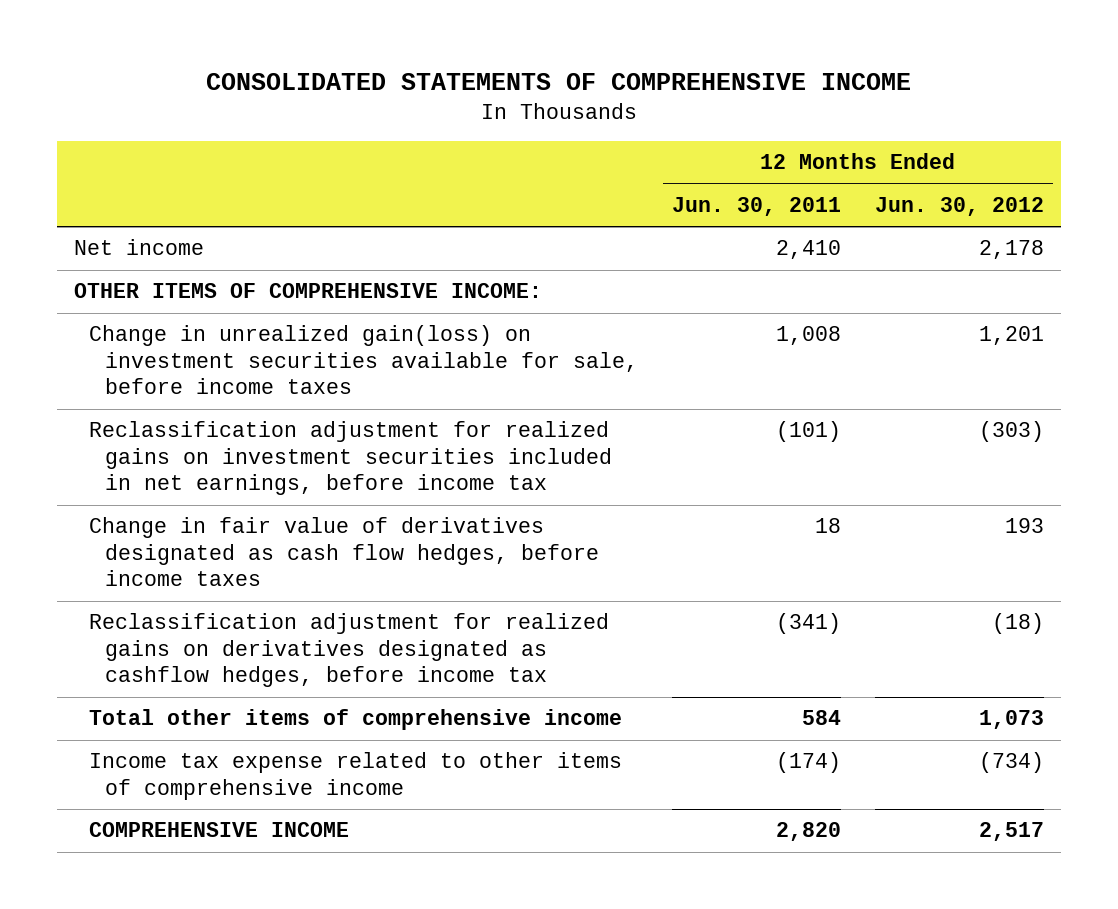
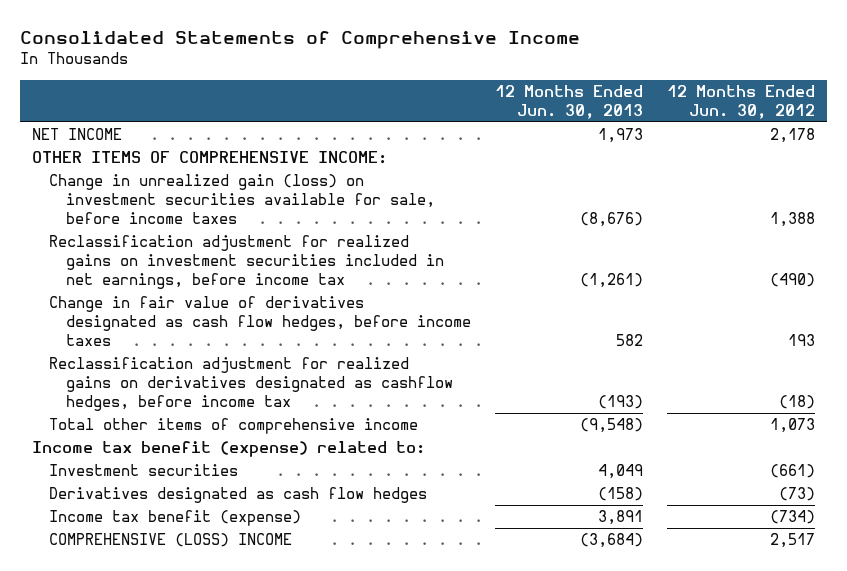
- CONSOLIDATED STATEMENTS OF COMPREHENSIVE INCOME
+ Consolidated Statements of Comprehensive Income
- | 12 Months Ended Jun. 30, 2011 | 12 Months Ended Jun. 30, 2012
+ | 12 Months Ended Jun. 30, 2013 | 12 Months Ended Jun. 30, 2012
- Net income | 2,410 | 2,178
+ NET INCOME | 1,973 | 2,178
- Change in unrealized gain(loss) on investment securities available for sale, before income taxes | 1,008 | 1,201
- Reclassification adjustment for realized gains on investment securities included in net earnings, before income tax | (101) | (303)
+ Change in unrealized gain (loss) on investment securities available for sale, before income taxes | (8,676) | 1,388
+ Reclassification adjustment for realized gains on investment securities included in net earnings, before income tax | (1,261) | (490)
- Income tax expense related to other items of comprehensive income | (174) | (734)
- COMPREHENSIVE INCOME | 2,820 | 2,517
+ Income tax benefit (expense) related to:
+ Investment securities | 4,049 | (661)
+ Derivatives designated as cash flow hedges | (158) | (73)
+ Income tax benefit (expense) | 3,891 | (734)
+ COMPREHENSIVE (LOSS) INCOME | (3,684) | 2,517

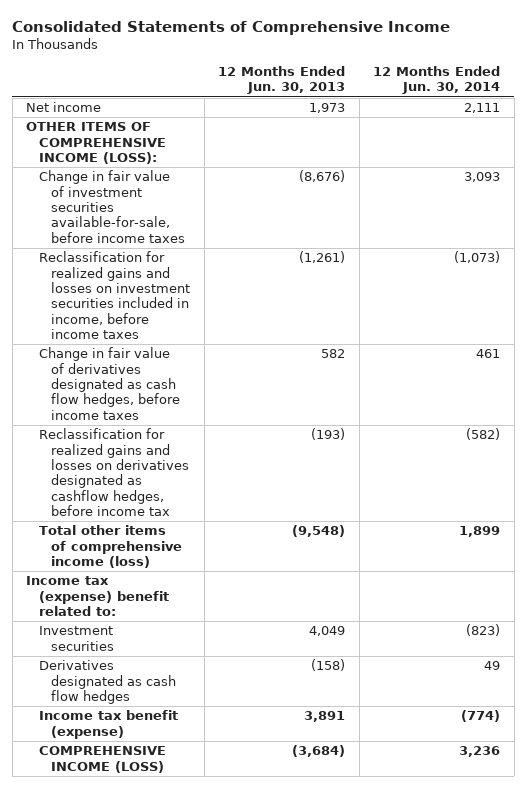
- | 12 Months Ended Jun. 30, 2013 | 12 Months Ended Jun. 30, 2012
+ | 12 Months Ended Jun. 30, 2013 | 12 Months Ended Jun. 30, 2014
- NET INCOME | 1,973 | 2,178
- OTHER ITEMS OF COMPREHENSIVE INCOME:
- Change in unrealized gain (loss) on investment securities available for sale, before income taxes | (8,676) | 1,388
- Reclassification adjustment for realized gains on investment securities included in net earnings, before income tax | (1,261) | (490)
+ Net income | 1,973 | 2,111
+ OTHER ITEMS OF COMPREHENSIVE INCOME (LOSS):
+ Change in fair value of investment securities available-for-sale, before income taxes | (8,676) | 3,093
+ Reclassification for realized gains and losses on investment securities included in income, before income taxes | (1,261) | (1,073)
- Reclassification adjustment for realized gains on derivatives designated as cashflow hedges, before income tax | (193) | (18)
- Total other items of comprehensive income | (9,548) | 1,073
- Income tax benefit (expense) related to:
+ Reclassification for realized gains and losses on derivatives designated as cashflow hedges, before income tax | (193) | (582)
+ Total other items of comprehensive income (loss) | (9,548) | 1,899
+ Income tax (expense) benefit related to:
- COMPREHENSIVE (LOSS) INCOME | (3,684) | 2,517
+ COMPREHENSIVE INCOME (LOSS) | (3,684) | 3,236

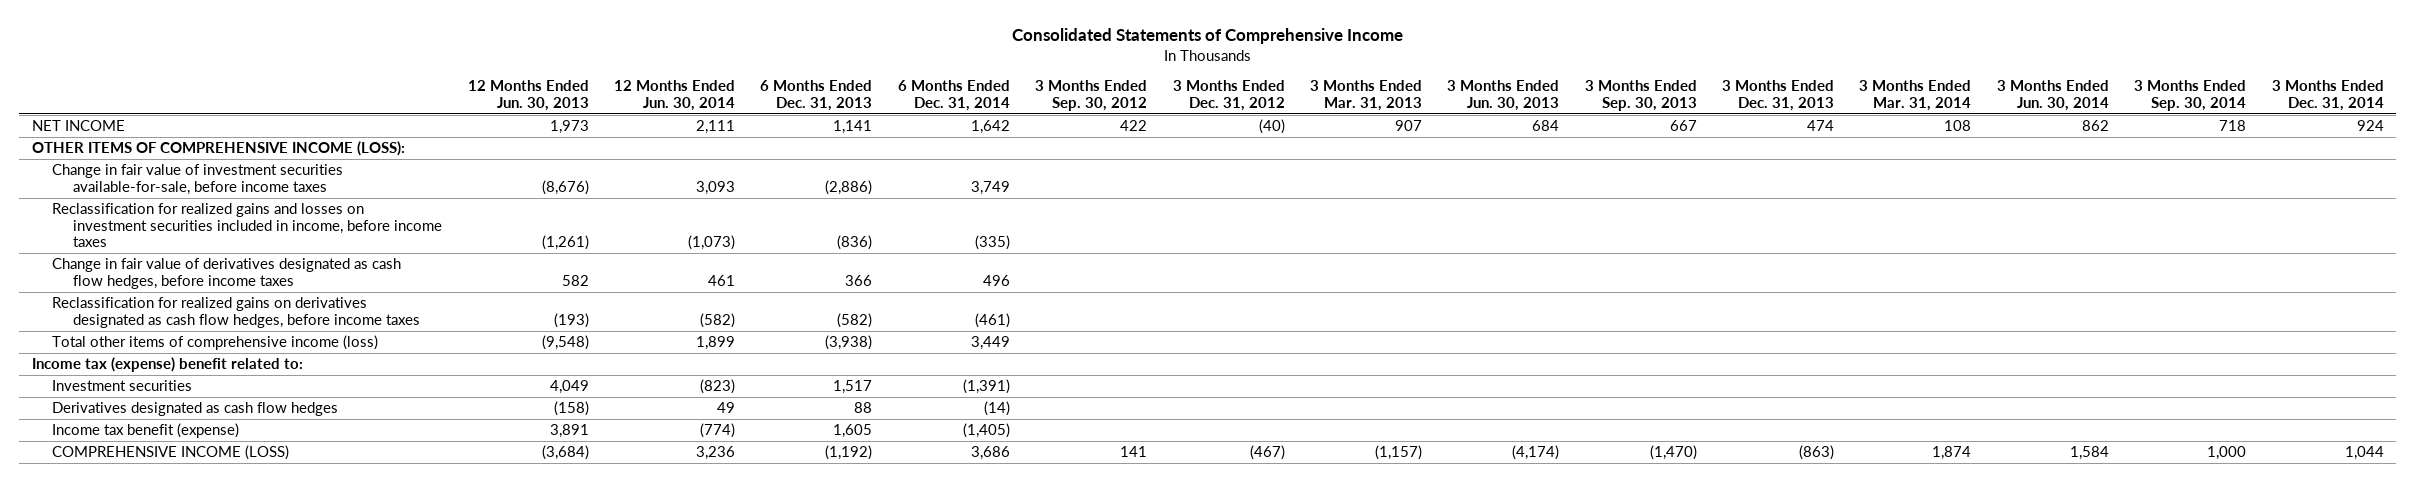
- | 12 Months Ended Jun. 30, 2013 | 12 Months Ended Jun. 30, 2014
+ | 12 Months Ended Jun. 30, 2013 | 12 Months Ended Jun. 30, 2014 | 6 Months Ended Dec. 31, 2013 | 6 Months Ended Dec. 31, 2014 | 3 Months Ended Sep. 30, 2012 | 3 Months Ended Dec. 31, 2012 | 3 Months Ended Mar. 31, 2013 | 3 Months Ended Jun. 30, 2013 | 3 Months Ended Sep. 30, 2013 | 3 Months Ended Dec. 31, 2013 | 3 Months Ended Mar. 31, 2014 | 3 Months Ended Jun. 30, 2014 | 3 Months Ended Sep. 30, 2014 | 3 Months Ended Dec. 31, 2014
- Net income | 1,973 | 2,111
+ NET INCOME | 1,973 | 2,111 | 1,141 | 1,642 | 422 | (40) | 907 | 684 | 667 | 474 | 108 | 862 | 718 | 924
- Reclassification for realized gains and losses on derivatives designated as cashflow hedges, before income tax | (193) | (582)
+ Reclassification for realized gains on derivatives designated as cash flow hedges, before income taxes | (193) | (582) | (582) | (461) | | | | | | | | | |

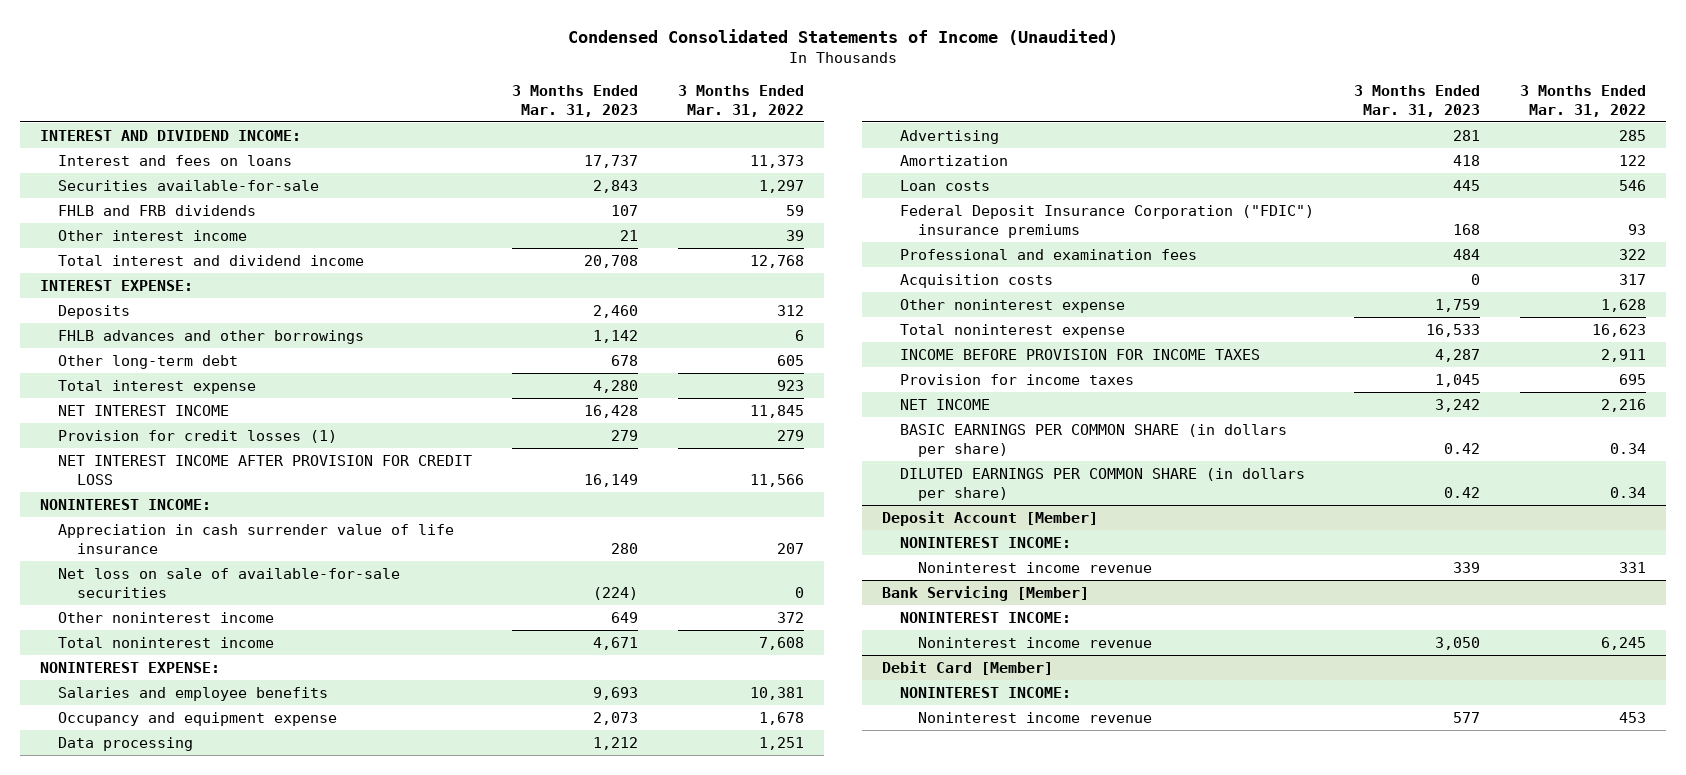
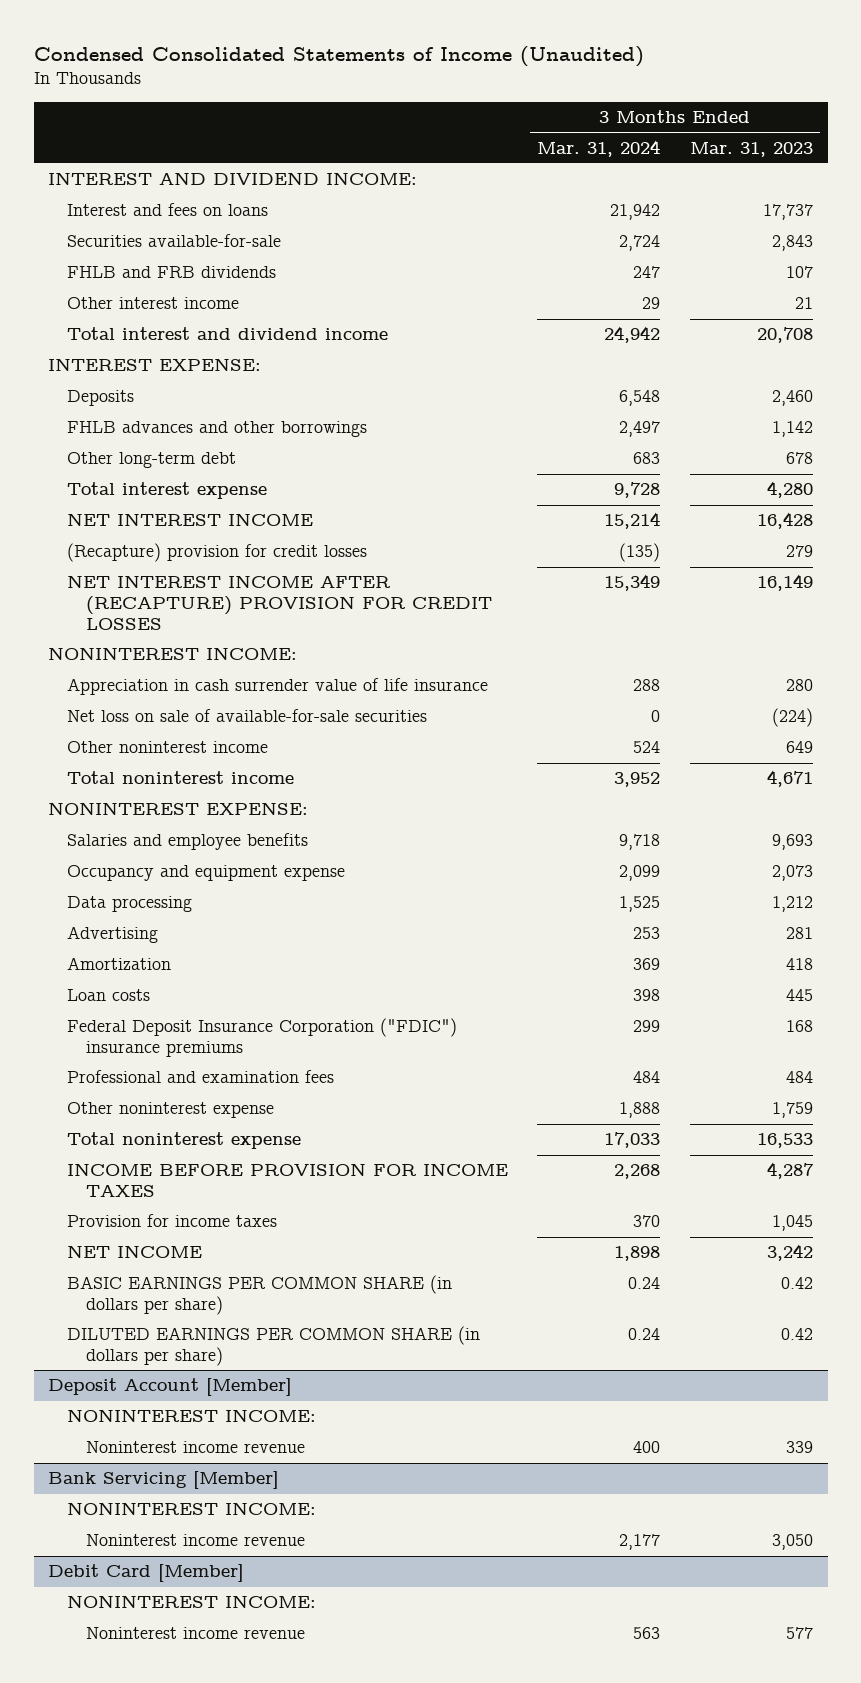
- | 3 Months Ended Mar. 31, 2023 | 3 Months Ended Mar. 31, 2022
+ | 3 Months Ended Mar. 31, 2024 | 3 Months Ended Mar. 31, 2023
- Provision for credit losses (1) | 279 | 279
- NET INTEREST INCOME AFTER PROVISION FOR CREDIT LOSS | 16,149 | 11,566
+ (Recapture) provision for credit losses | (135) | 279
+ NET INTEREST INCOME AFTER (RECAPTURE) PROVISION FOR CREDIT LOSSES | 15,349 | 16,149
- Acquisition costs | 0 | 317

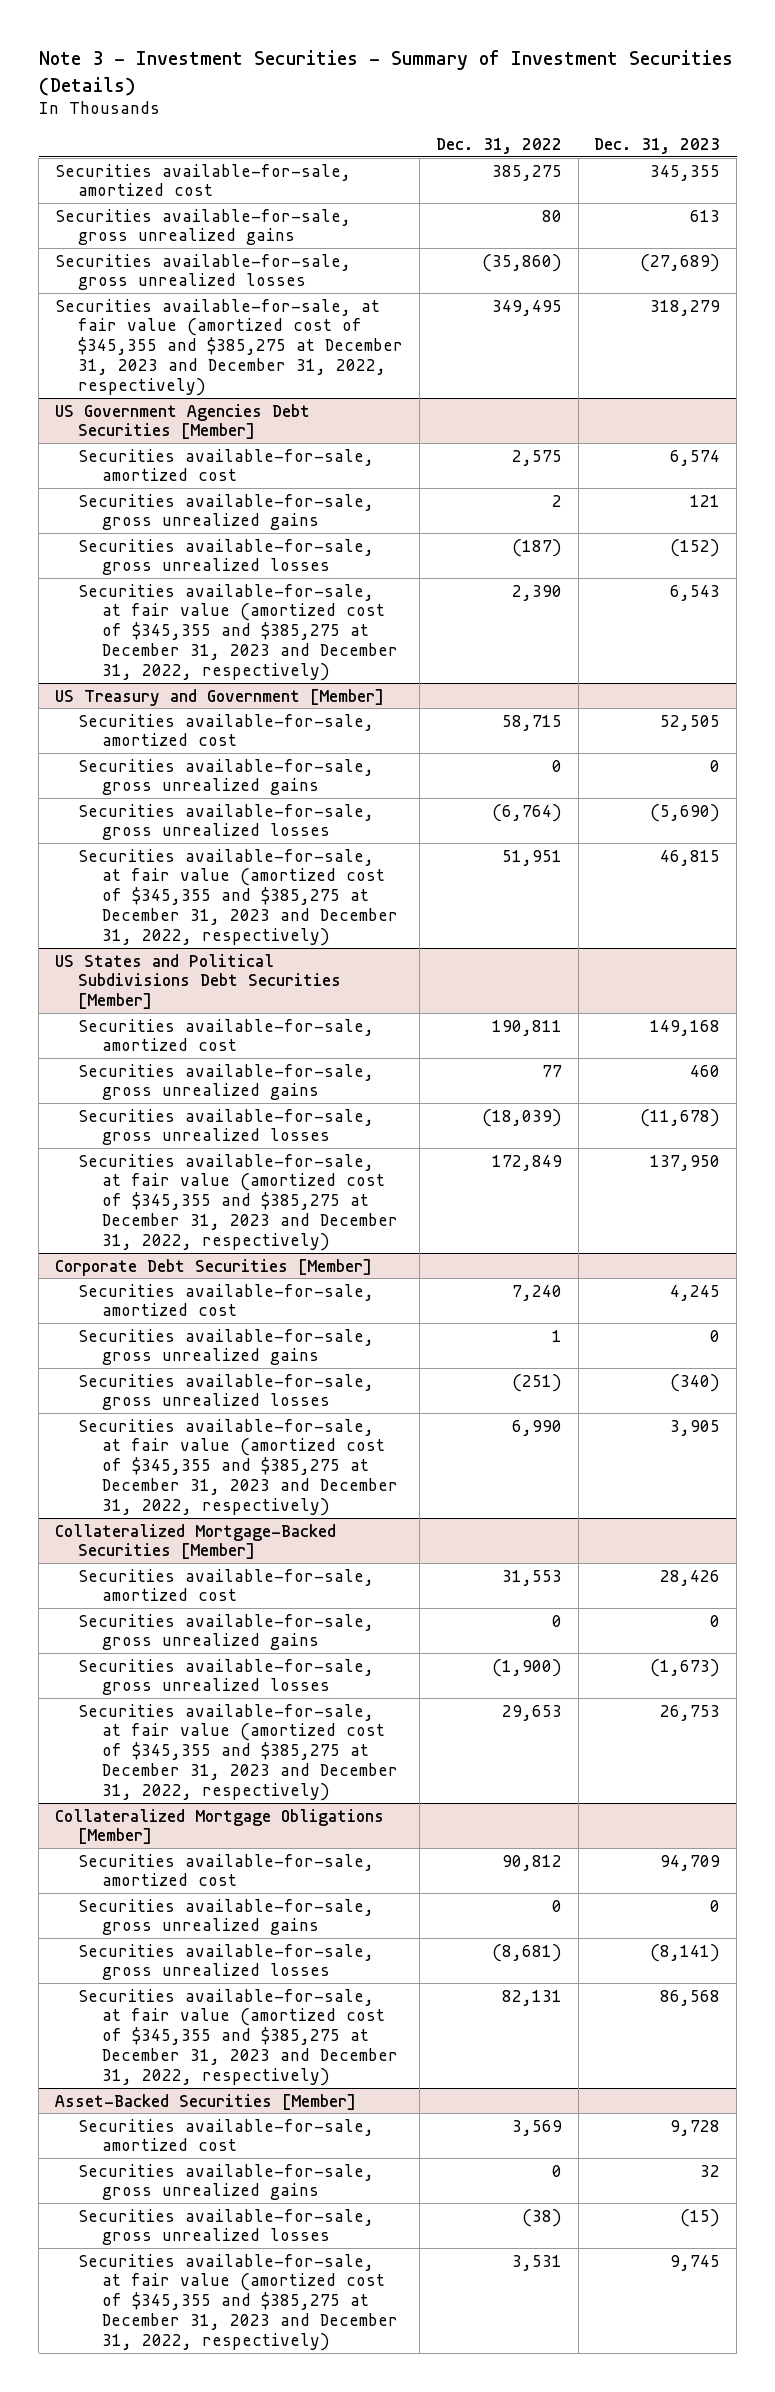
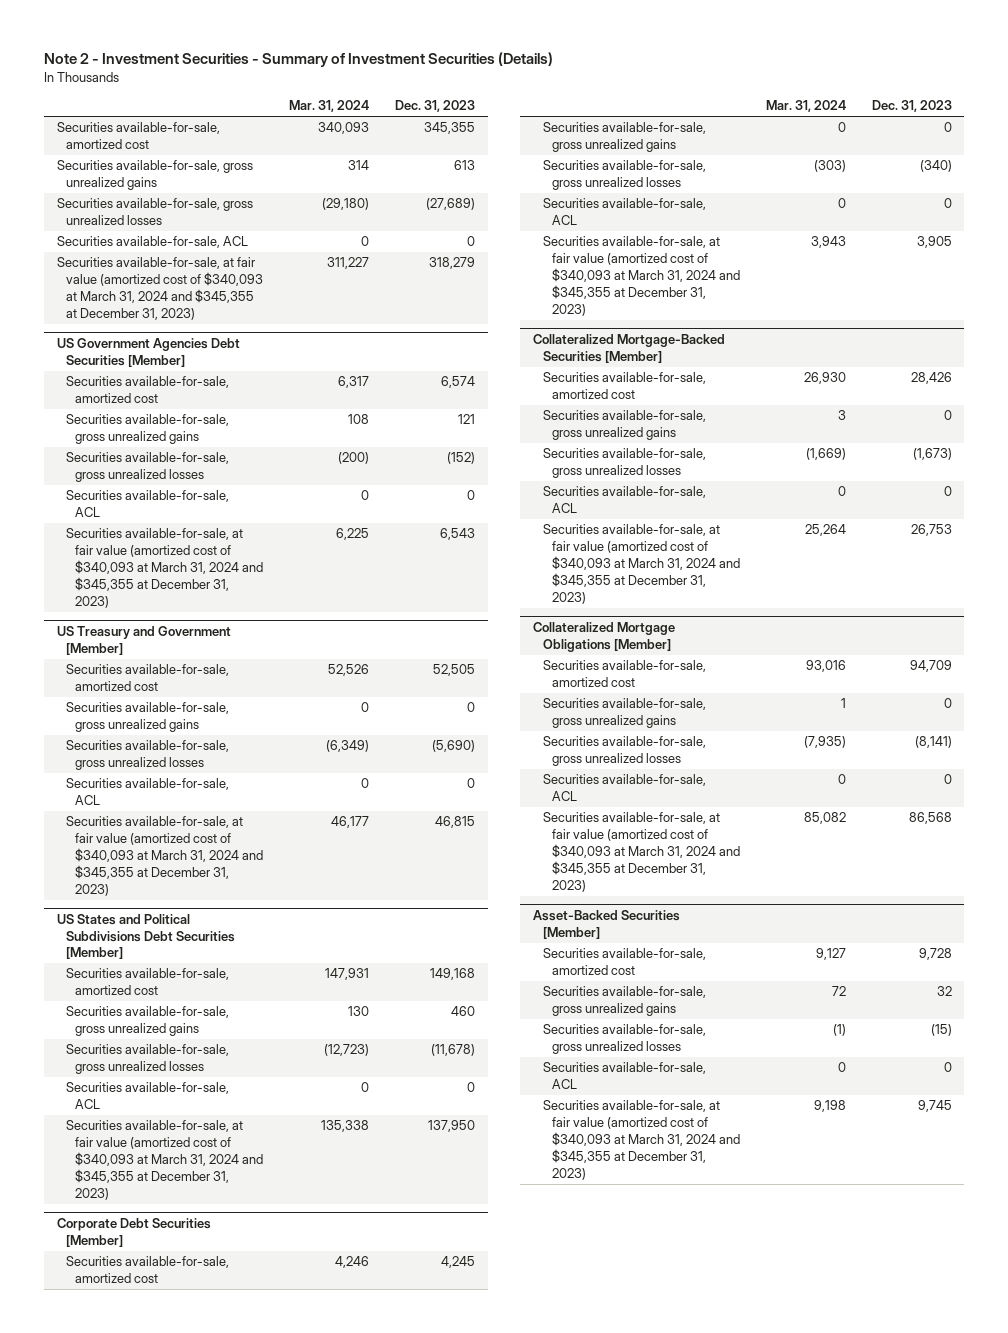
- Note 3 - Investment Securities - Summary of Investment Securities (Details)
+ Note 2 - Investment Securities - Summary of Investment Securities (Details)
- | Dec. 31, 2022 | Dec. 31, 2023
+ | Mar. 31, 2024 | Dec. 31, 2023
- Securities available-for-sale, at fair value (amortized cost of $345,355 and $385,275 at December 31, 2023 and December 31, 2022, respectively) | 349,495 | 318,279
+ Securities available-for-sale, ACL | 0 | 0
+ Securities available-for-sale, at fair value (amortized cost of $340,093 at March 31, 2024 and $345,355 at December 31, 2023) | 311,227 | 318,279
@ US Government Agencies Debt Securities [Member]
- Securities available-for-sale, at fair value (amortized cost of $345,355 and $385,275 at December 31, 2023 and December 31, 2022, respectively) | 2,390 | 6,543
+ Securities available-for-sale, ACL | 0 | 0
+ Securities available-for-sale, at fair value (amortized cost of $340,093 at March 31, 2024 and $345,355 at December 31, 2023) | 6,225 | 6,543
@ US Treasury and Government [Member]
- Securities available-for-sale, at fair value (amortized cost of $345,355 and $385,275 at December 31, 2023 and December 31, 2022, respectively) | 51,951 | 46,815
+ Securities available-for-sale, ACL | 0 | 0
+ Securities available-for-sale, at fair value (amortized cost of $340,093 at March 31, 2024 and $345,355 at December 31, 2023) | 46,177 | 46,815
@ US States and Political Subdivisions Debt Securities [Member]
- Securities available-for-sale, at fair value (amortized cost of $345,355 and $385,275 at December 31, 2023 and December 31, 2022, respectively) | 172,849 | 137,950
+ Securities available-for-sale, ACL | 0 | 0
+ Securities available-for-sale, at fair value (amortized cost of $340,093 at March 31, 2024 and $345,355 at December 31, 2023) | 135,338 | 137,950
@ Corporate Debt Securities [Member]
- Securities available-for-sale, at fair value (amortized cost of $345,355 and $385,275 at December 31, 2023 and December 31, 2022, respectively) | 6,990 | 3,905
+ Securities available-for-sale, ACL | 0 | 0
+ Securities available-for-sale, at fair value (amortized cost of $340,093 at March 31, 2024 and $345,355 at December 31, 2023) | 3,943 | 3,905
@ Collateralized Mortgage-Backed Securities [Member]
- Securities available-for-sale, at fair value (amortized cost of $345,355 and $385,275 at December 31, 2023 and December 31, 2022, respectively) | 29,653 | 26,753
+ Securities available-for-sale, ACL | 0 | 0
+ Securities available-for-sale, at fair value (amortized cost of $340,093 at March 31, 2024 and $345,355 at December 31, 2023) | 25,264 | 26,753
@ Collateralized Mortgage Obligations [Member]
- Securities available-for-sale, at fair value (amortized cost of $345,355 and $385,275 at December 31, 2023 and December 31, 2022, respectively) | 82,131 | 86,568
+ Securities available-for-sale, ACL | 0 | 0
+ Securities available-for-sale, at fair value (amortized cost of $340,093 at March 31, 2024 and $345,355 at December 31, 2023) | 85,082 | 86,568
@ Asset-Backed Securities [Member]
- Securities available-for-sale, at fair value (amortized cost of $345,355 and $385,275 at December 31, 2023 and December 31, 2022, respectively) | 3,531 | 9,745
+ Securities available-for-sale, ACL | 0 | 0
+ Securities available-for-sale, at fair value (amortized cost of $340,093 at March 31, 2024 and $345,355 at December 31, 2023) | 9,198 | 9,745

